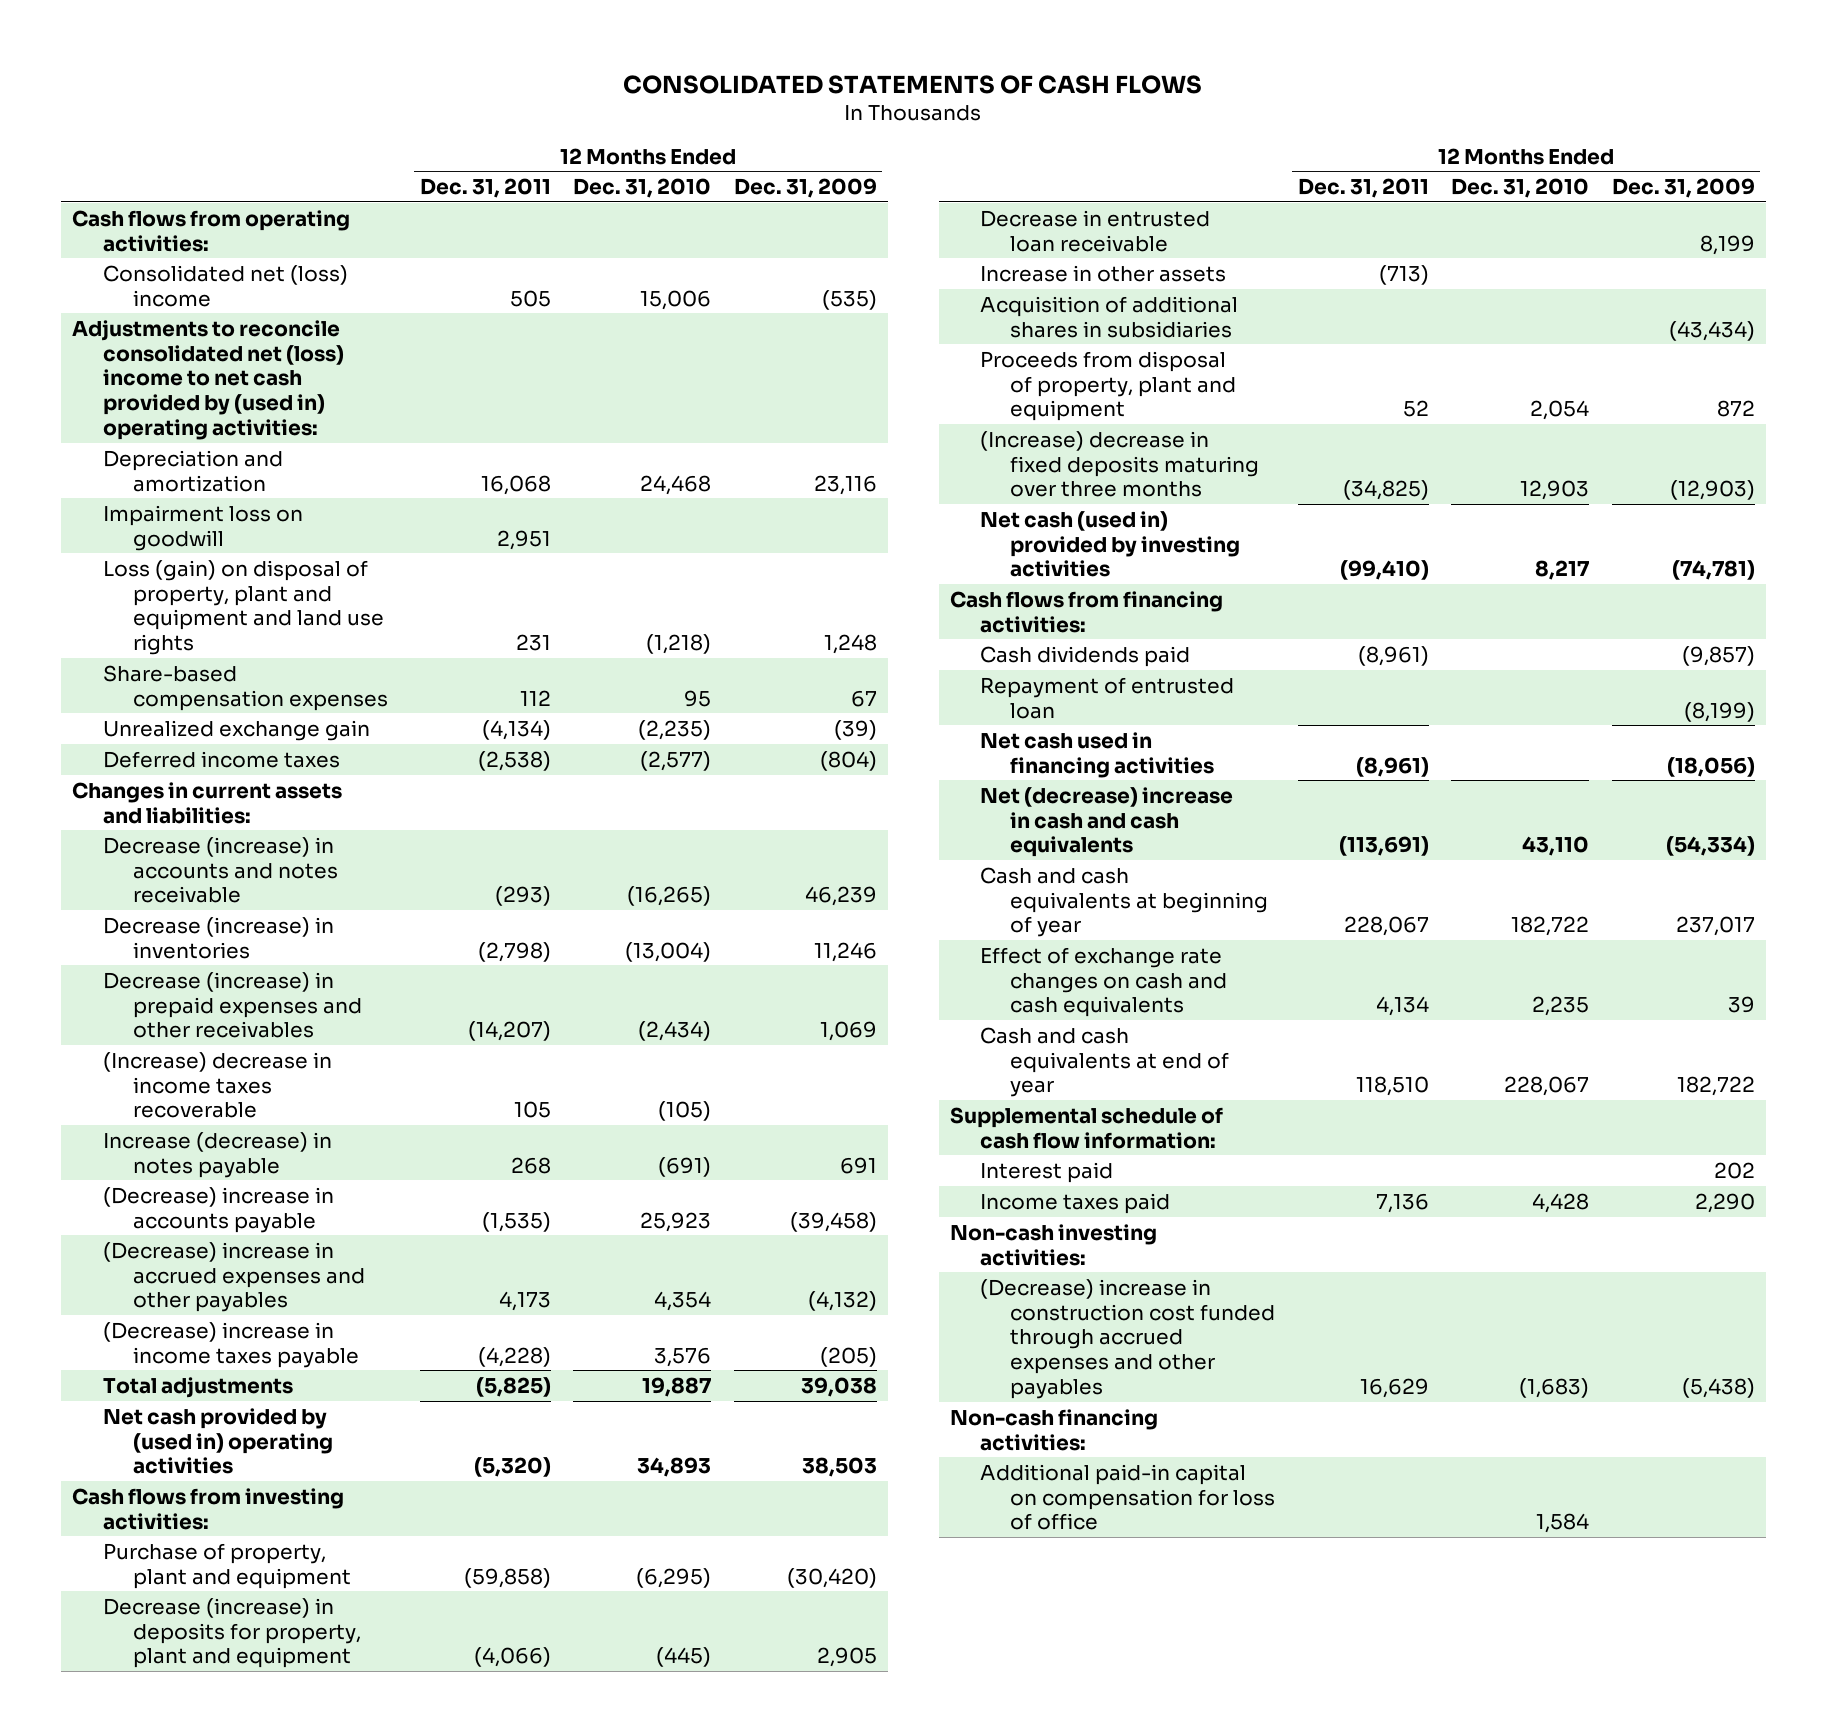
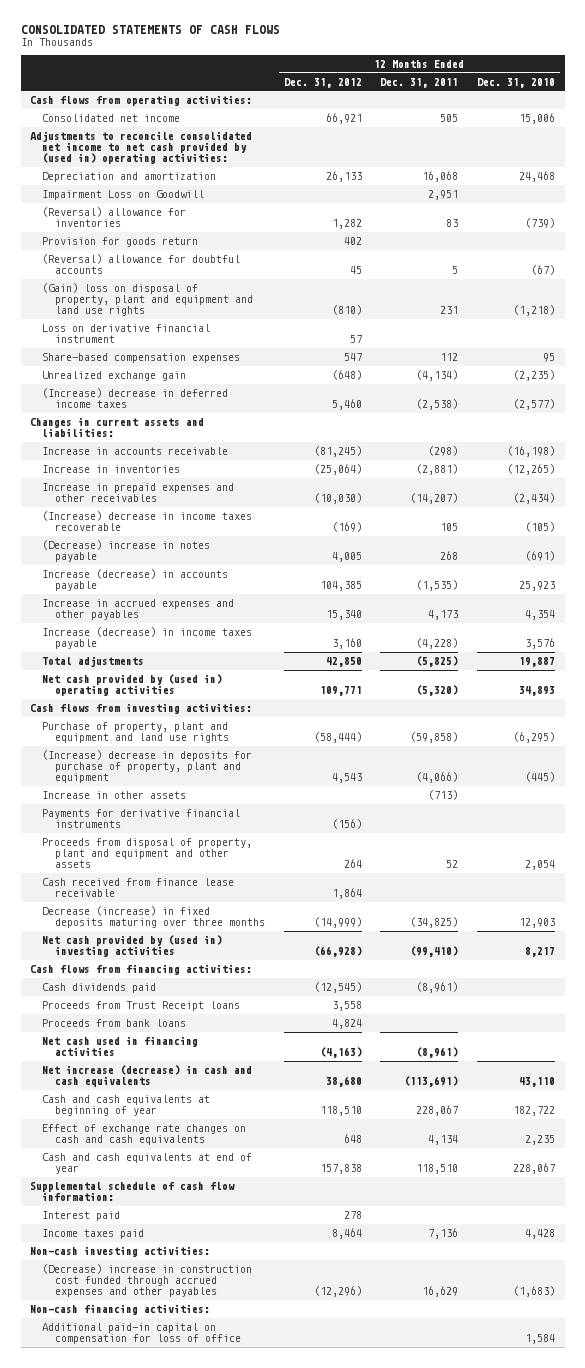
- | 12 Months Ended Dec. 31, 2011 | 12 Months Ended Dec. 31, 2010 | 12 Months Ended Dec. 31, 2009
+ | 12 Months Ended Dec. 31, 2012 | 12 Months Ended Dec. 31, 2011 | 12 Months Ended Dec. 31, 2010
- Consolidated net (loss) income | 505 | 15,006 | (535)
- Adjustments to reconcile consolidated net (loss) income to net cash provided by (used in) operating activities:
+ Consolidated net income | 66,921 | 505 | 15,006
+ Adjustments to reconcile consolidated net income to net cash provided by (used in) operating activities:
- Impairment loss on goodwill | 2,951 | |
- Loss (gain) on disposal of property, plant and equipment and land use rights | 231 | (1,218) | 1,248
+ Impairment Loss on Goodwill | | 2,951 |
+ (Reversal) allowance for inventories | 1,282 | 83 | (739)
+ Provision for goods return | 402 | |
+ (Reversal) allowance for doubtful accounts | 45 | 5 | (67)
+ (Gain) loss on disposal of property, plant and equipment and land use rights | (810) | 231 | (1,218)
+ Loss on derivative financial instrument | 57 | |
- Deferred income taxes | (2,538) | (2,577) | (804)
+ (Increase) decrease in deferred income taxes | 5,460 | (2,538) | (2,577)
- Decrease (increase) in accounts and notes receivable | (293) | (16,265) | 46,239
- Decrease (increase) in inventories | (2,798) | (13,004) | 11,246
- Decrease (increase) in prepaid expenses and other receivables | (14,207) | (2,434) | 1,069
+ Increase in accounts receivable | (81,245) | (298) | (16,198)
+ Increase in inventories | (25,064) | (2,881) | (12,265)
+ Increase in prepaid expenses and other receivables | (10,030) | (14,207) | (2,434)
- Increase (decrease) in notes payable | 268 | (691) | 691
- (Decrease) increase in accounts payable | (1,535) | 25,923 | (39,458)
- (Decrease) increase in accrued expenses and other payables | 4,173 | 4,354 | (4,132)
- (Decrease) increase in income taxes payable | (4,228) | 3,576 | (205)
+ (Decrease) increase in notes payable | 4,005 | 268 | (691)
+ Increase (decrease) in accounts payable | 104,385 | (1,535) | 25,923
+ Increase in accrued expenses and other payables | 15,340 | 4,173 | 4,354
+ Increase (decrease) in income taxes payable | 3,160 | (4,228) | 3,576
- Purchase of property, plant and equipment | (59,858) | (6,295) | (30,420)
- Decrease (increase) in deposits for property, plant and equipment | (4,066) | (445) | 2,905
- Decrease in entrusted loan receivable | | | 8,199
+ Purchase of property, plant and equipment and land use rights | (58,444) | (59,858) | (6,295)
+ (Increase) decrease in deposits for purchase of property, plant and equipment | 4,543 | (4,066) | (445)
- Acquisition of additional shares in subsidiaries | | | (43,434)
- Proceeds from disposal of property, plant and equipment | 52 | 2,054 | 872
- (Increase) decrease in fixed deposits maturing over three months | (34,825) | 12,903 | (12,903)
- Net cash (used in) provided by investing activities | (99,410) | 8,217 | (74,781)
+ Payments for derivative financial instruments | (156) | |
+ Proceeds from disposal of property, plant and equipment and other assets | 264 | 52 | 2,054
+ Cash received from finance lease receivable | 1,864 | |
+ Decrease (increase) in fixed deposits maturing over three months | (14,999) | (34,825) | 12,903
+ Net cash provided by (used in) investing activities | (66,928) | (99,410) | 8,217
- Repayment of entrusted loan | | | (8,199)
+ Proceeds from Trust Receipt loans | 3,558 | |
+ Proceeds from bank loans | 4,824 | |
- Net (decrease) increase in cash and cash equivalents | (113,691) | 43,110 | (54,334)
+ Net increase (decrease) in cash and cash equivalents | 38,680 | (113,691) | 43,110

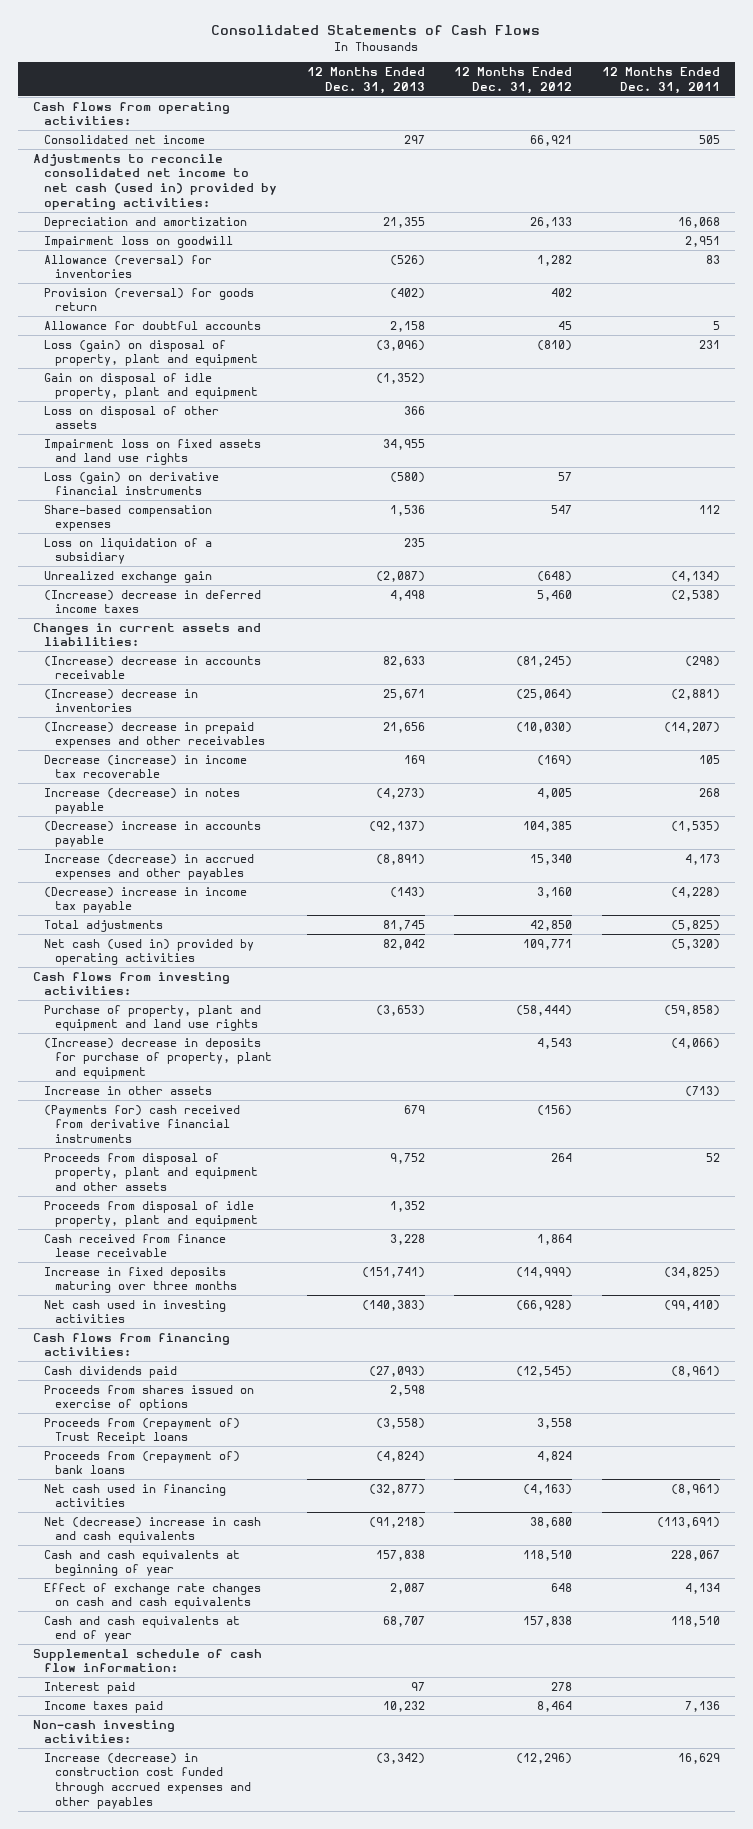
- CONSOLIDATED STATEMENTS OF CASH FLOWS
+ Consolidated Statements of Cash Flows
- | 12 Months Ended Dec. 31, 2012 | 12 Months Ended Dec. 31, 2011 | 12 Months Ended Dec. 31, 2010
+ | 12 Months Ended Dec. 31, 2013 | 12 Months Ended Dec. 31, 2012 | 12 Months Ended Dec. 31, 2011
- Adjustments to reconcile consolidated net income to net cash provided by (used in) operating activities:
+ Adjustments to reconcile consolidated net income to net cash (used in) provided by operating activities:
- Impairment Loss on Goodwill | | 2,951 |
- (Reversal) allowance for inventories | 1,282 | 83 | (739)
- Provision for goods return | 402 | |
- (Reversal) allowance for doubtful accounts | 45 | 5 | (67)
- (Gain) loss on disposal of property, plant and equipment and land use rights | (810) | 231 | (1,218)
- Loss on derivative financial instrument | 57 | |
+ Impairment loss on goodwill | | | 2,951
+ Allowance (reversal) for inventories | (526) | 1,282 | 83
+ Provision (reversal) for goods return | (402) | 402 |
+ Allowance for doubtful accounts | 2,158 | 45 | 5
+ Loss (gain) on disposal of property, plant and equipment | (3,096) | (810) | 231
+ Gain on disposal of idle property, plant and equipment | (1,352) | |
+ Loss on disposal of other assets | 366 | |
+ Impairment loss on fixed assets and land use rights | 34,955 | |
+ Loss (gain) on derivative financial instruments | (580) | 57 |
+ Loss on liquidation of a subsidiary | 235 | |
- Increase in accounts receivable | (81,245) | (298) | (16,198)
- Increase in inventories | (25,064) | (2,881) | (12,265)
- Increase in prepaid expenses and other receivables | (10,030) | (14,207) | (2,434)
- (Increase) decrease in income taxes recoverable | (169) | 105 | (105)
- (Decrease) increase in notes payable | 4,005 | 268 | (691)
- Increase (decrease) in accounts payable | 104,385 | (1,535) | 25,923
- Increase in accrued expenses and other payables | 15,340 | 4,173 | 4,354
- Increase (decrease) in income taxes payable | 3,160 | (4,228) | 3,576
+ (Increase) decrease in accounts receivable | 82,633 | (81,245) | (298)
+ (Increase) decrease in inventories | 25,671 | (25,064) | (2,881)
+ (Increase) decrease in prepaid expenses and other receivables | 21,656 | (10,030) | (14,207)
+ Decrease (increase) in income tax recoverable | 169 | (169) | 105
+ Increase (decrease) in notes payable | (4,273) | 4,005 | 268
+ (Decrease) increase in accounts payable | (92,137) | 104,385 | (1,535)
+ Increase (decrease) in accrued expenses and other payables | (8,891) | 15,340 | 4,173
+ (Decrease) increase in income tax payable | (143) | 3,160 | (4,228)
- Net cash provided by (used in) operating activities | 109,771 | (5,320) | 34,893
+ Net cash (used in) provided by operating activities | 82,042 | 109,771 | (5,320)
- Payments for derivative financial instruments | (156) | |
+ (Payments for) cash received from derivative financial instruments | 679 | (156) |
+ Proceeds from disposal of idle property, plant and equipment | 1,352 | |
- Decrease (increase) in fixed deposits maturing over three months | (14,999) | (34,825) | 12,903
- Net cash provided by (used in) investing activities | (66,928) | (99,410) | 8,217
+ Increase in fixed deposits maturing over three months | (151,741) | (14,999) | (34,825)
+ Net cash used in investing activities | (140,383) | (66,928) | (99,410)
- Proceeds from Trust Receipt loans | 3,558 | |
- Proceeds from bank loans | 4,824 | |
+ Proceeds from shares issued on exercise of options | 2,598 | |
+ Proceeds from (repayment of) Trust Receipt loans | (3,558) | 3,558 |
+ Proceeds from (repayment of) bank loans | (4,824) | 4,824 |
- Net increase (decrease) in cash and cash equivalents | 38,680 | (113,691) | 43,110
+ Net (decrease) increase in cash and cash equivalents | (91,218) | 38,680 | (113,691)
- (Decrease) increase in construction cost funded through accrued expenses and other payables | (12,296) | 16,629 | (1,683)
- Non-cash financing activities:
- Additional paid-in capital on compensation for loss of office | | | 1,584
+ Increase (decrease) in construction cost funded through accrued expenses and other payables | (3,342) | (12,296) | 16,629

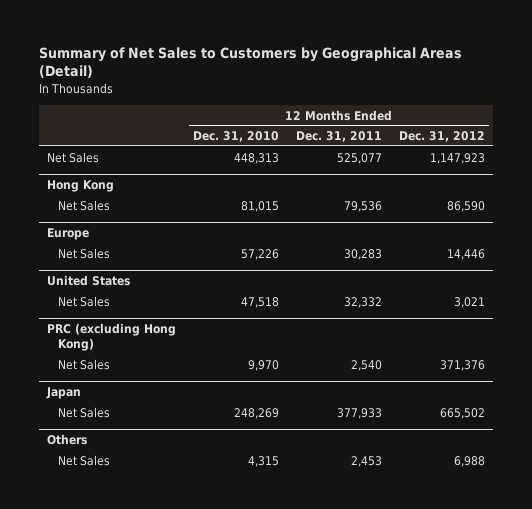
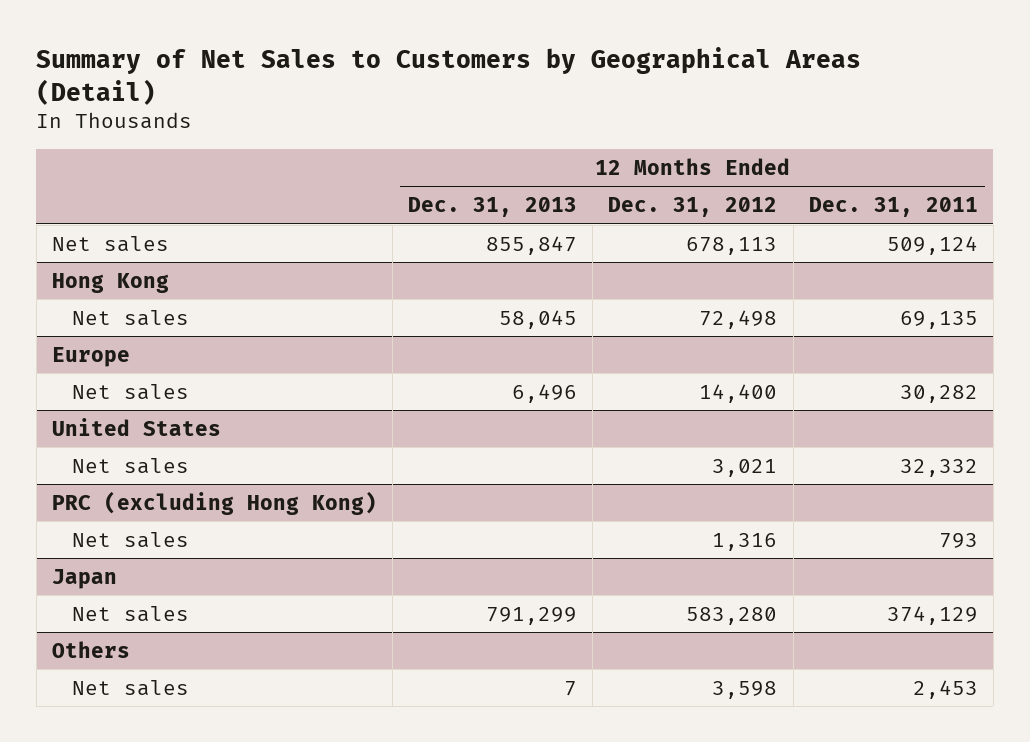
- | 12 Months Ended Dec. 31, 2010 | 12 Months Ended Dec. 31, 2011 | 12 Months Ended Dec. 31, 2012
+ | 12 Months Ended Dec. 31, 2013 | 12 Months Ended Dec. 31, 2012 | 12 Months Ended Dec. 31, 2011
- Net Sales | 448,313 | 525,077 | 1,147,923
+ Net sales | 855,847 | 678,113 | 509,124
@ Hong Kong
- Net Sales | 81,015 | 79,536 | 86,590
+ Net sales | 58,045 | 72,498 | 69,135
@ Europe
- Net Sales | 57,226 | 30,283 | 14,446
+ Net sales | 6,496 | 14,400 | 30,282
@ United States
- Net Sales | 47,518 | 32,332 | 3,021
+ Net sales | | 3,021 | 32,332
@ PRC (excluding Hong Kong)
- Net Sales | 9,970 | 2,540 | 371,376
+ Net sales | | 1,316 | 793
@ Japan
- Net Sales | 248,269 | 377,933 | 665,502
+ Net sales | 791,299 | 583,280 | 374,129
@ Others
- Net Sales | 4,315 | 2,453 | 6,988
+ Net sales | 7 | 3,598 | 2,453

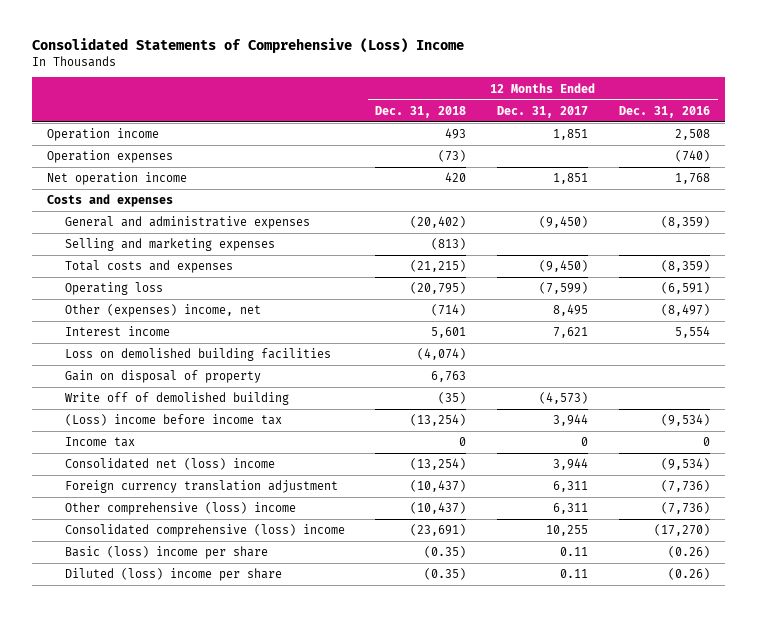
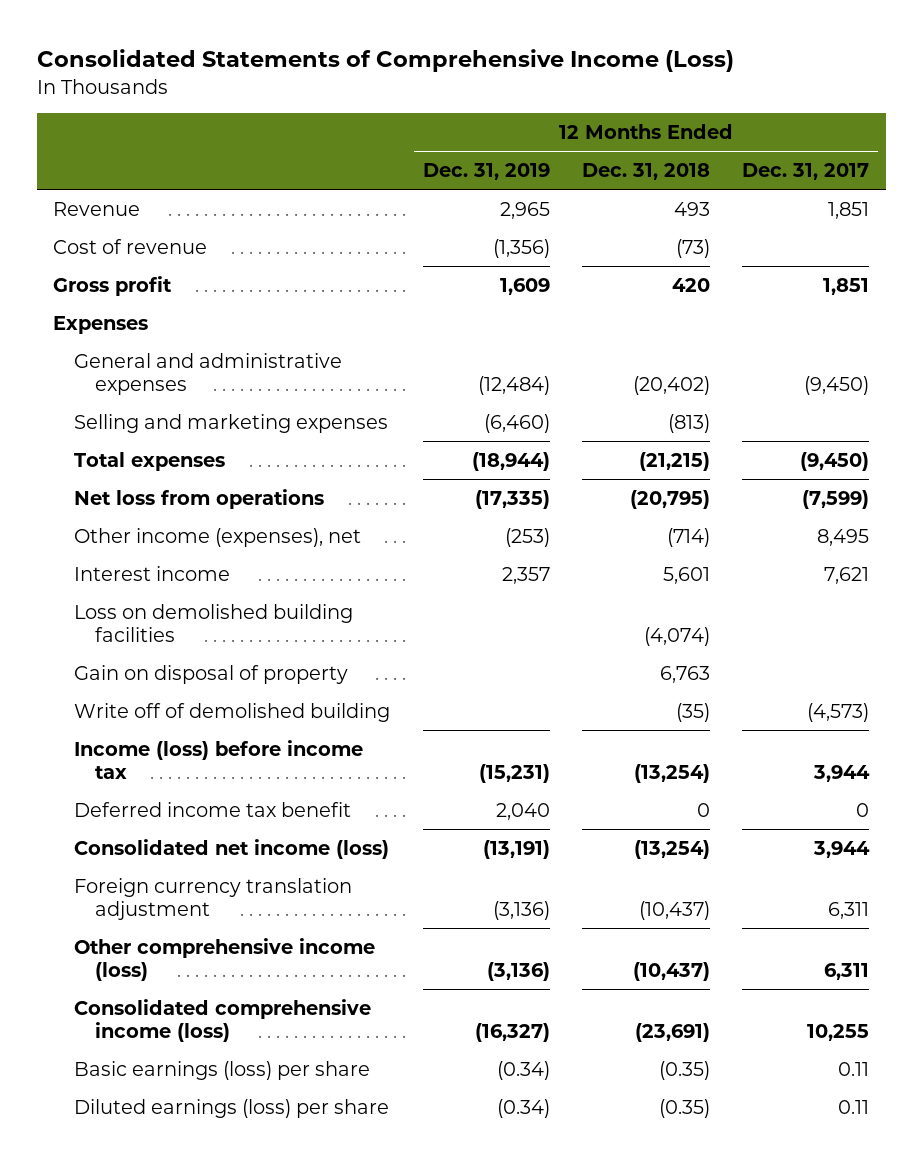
- Consolidated Statements of Comprehensive (Loss) Income
+ Consolidated Statements of Comprehensive Income (Loss)
- | 12 Months Ended Dec. 31, 2018 | 12 Months Ended Dec. 31, 2017 | 12 Months Ended Dec. 31, 2016
+ | 12 Months Ended Dec. 31, 2019 | 12 Months Ended Dec. 31, 2018 | 12 Months Ended Dec. 31, 2017
- Operation income | 493 | 1,851 | 2,508
- Operation expenses | (73) | | (740)
- Net operation income | 420 | 1,851 | 1,768
- Costs and expenses
+ Revenue | 2,965 | 493 | 1,851
+ Cost of revenue | (1,356) | (73) |
+ Gross profit | 1,609 | 420 | 1,851
+ Expenses
- Total costs and expenses | (21,215) | (9,450) | (8,359)
- Operating loss | (20,795) | (7,599) | (6,591)
- Other (expenses) income, net | (714) | 8,495 | (8,497)
+ Total expenses | (18,944) | (21,215) | (9,450)
+ Net loss from operations | (17,335) | (20,795) | (7,599)
+ Other income (expenses), net | (253) | (714) | 8,495
- (Loss) income before income tax | (13,254) | 3,944 | (9,534)
- Income tax | 0 | 0 | 0
- Consolidated net (loss) income | (13,254) | 3,944 | (9,534)
+ Income (loss) before income tax | (15,231) | (13,254) | 3,944
+ Deferred income tax benefit | 2,040 | 0 | 0
+ Consolidated net income (loss) | (13,191) | (13,254) | 3,944
- Other comprehensive (loss) income | (10,437) | 6,311 | (7,736)
- Consolidated comprehensive (loss) income | (23,691) | 10,255 | (17,270)
- Basic (loss) income per share | (0.35) | 0.11 | (0.26)
- Diluted (loss) income per share | (0.35) | 0.11 | (0.26)
+ Other comprehensive income (loss) | (3,136) | (10,437) | 6,311
+ Consolidated comprehensive income (loss) | (16,327) | (23,691) | 10,255
+ Basic earnings (loss) per share | (0.34) | (0.35) | 0.11
+ Diluted earnings (loss) per share | (0.34) | (0.35) | 0.11

